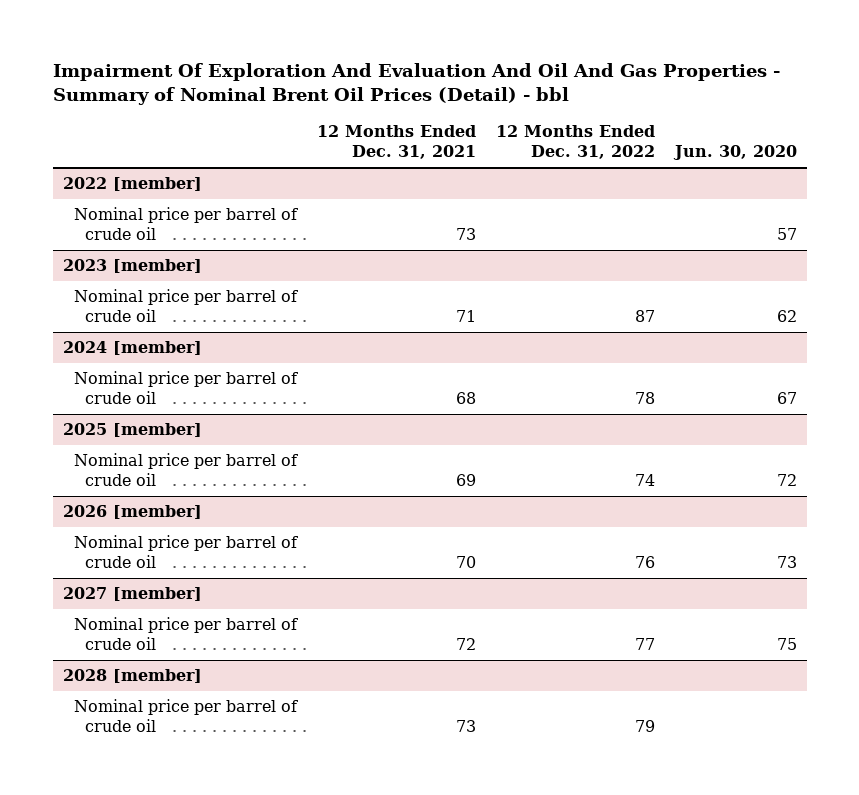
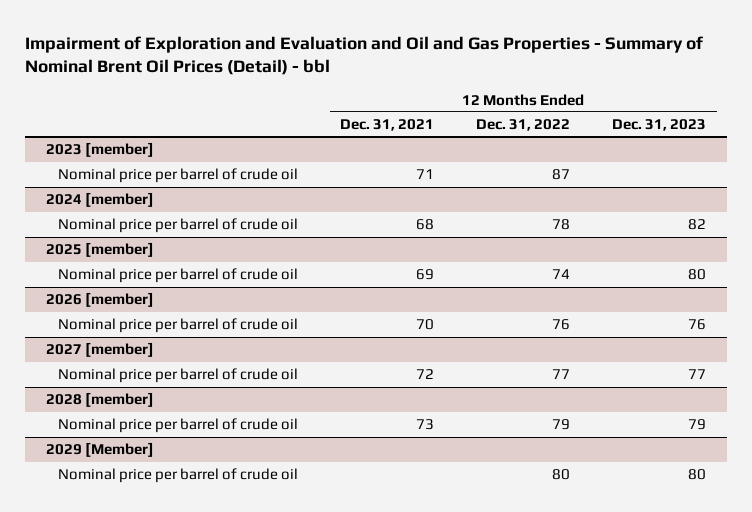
- Impairment Of Exploration And Evaluation And Oil And Gas Properties - Summary of Nominal Brent Oil Prices (Detail) - bbl
+ Impairment of Exploration and Evaluation and Oil and Gas Properties - Summary of Nominal Brent Oil Prices (Detail) - bbl
- | 12 Months Ended Dec. 31, 2021 | 12 Months Ended Dec. 31, 2022 | Jun. 30, 2020
+ | 12 Months Ended Dec. 31, 2021 | 12 Months Ended Dec. 31, 2022 | 12 Months Ended Dec. 31, 2023
- 2022 [member]
- Nominal price per barrel of crude oil | 73 | | 57
+ 2029 [Member]
+ Nominal price per barrel of crude oil | | 80 | 80

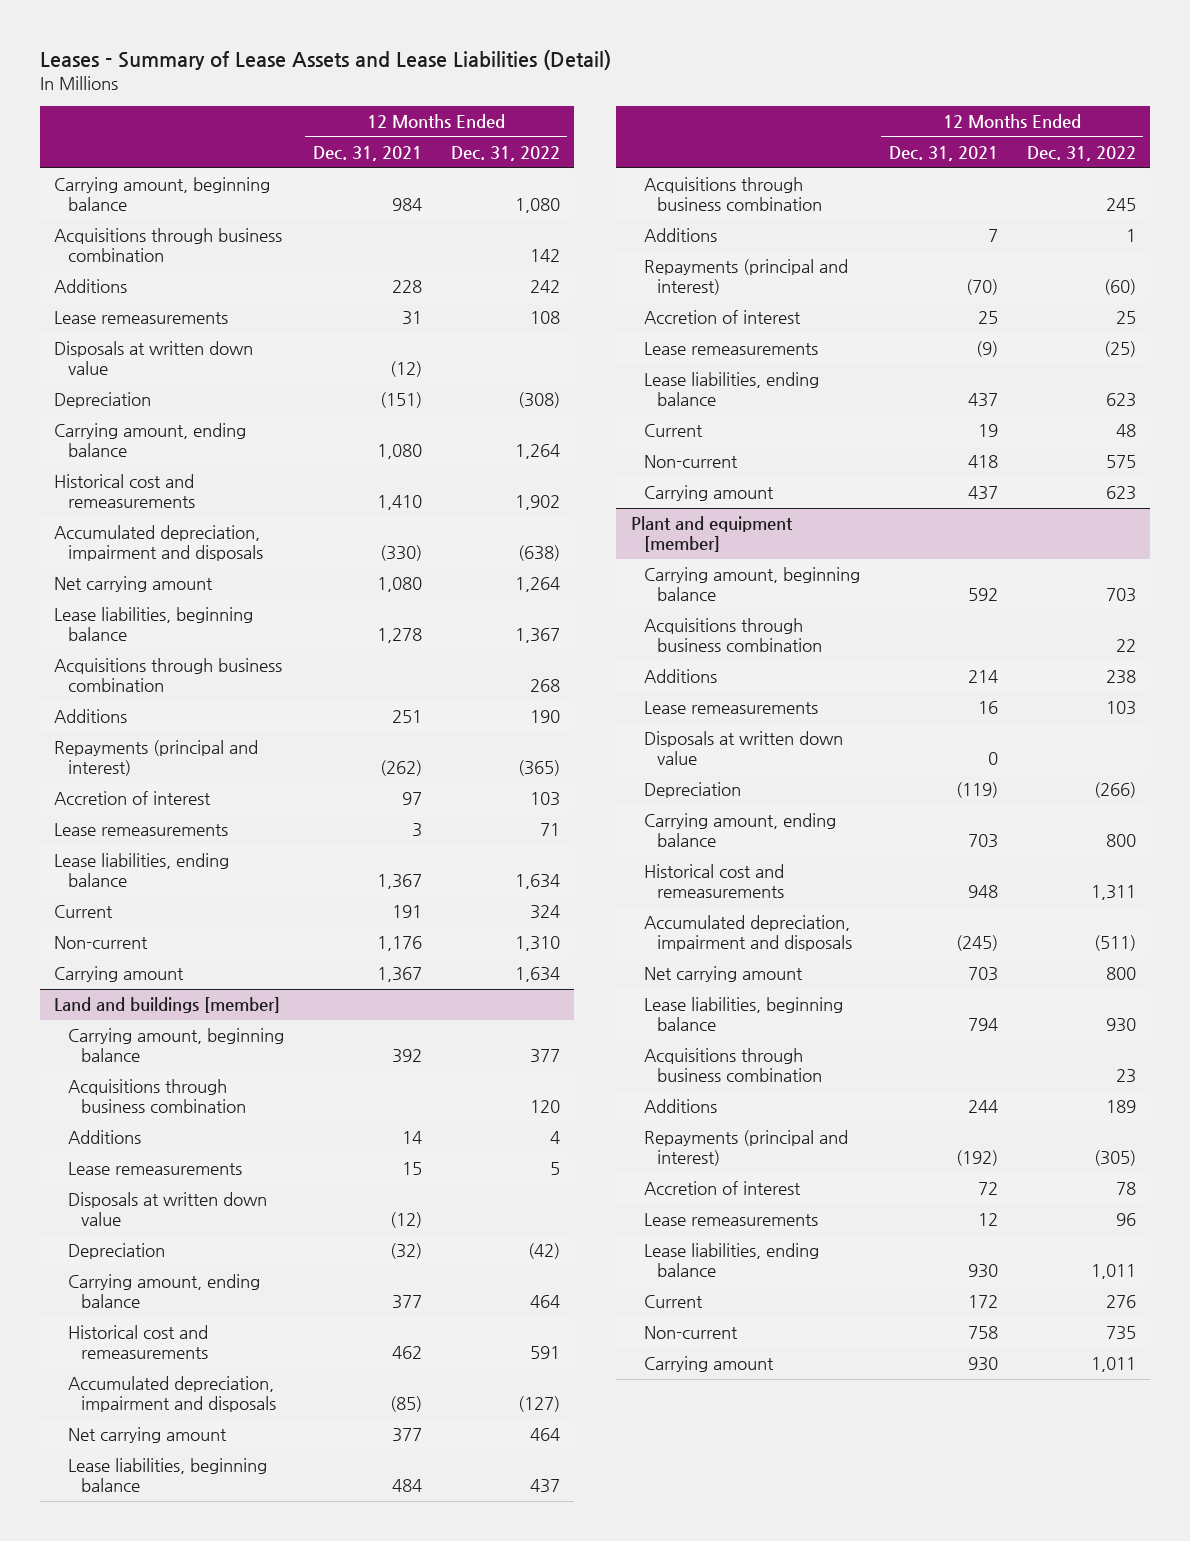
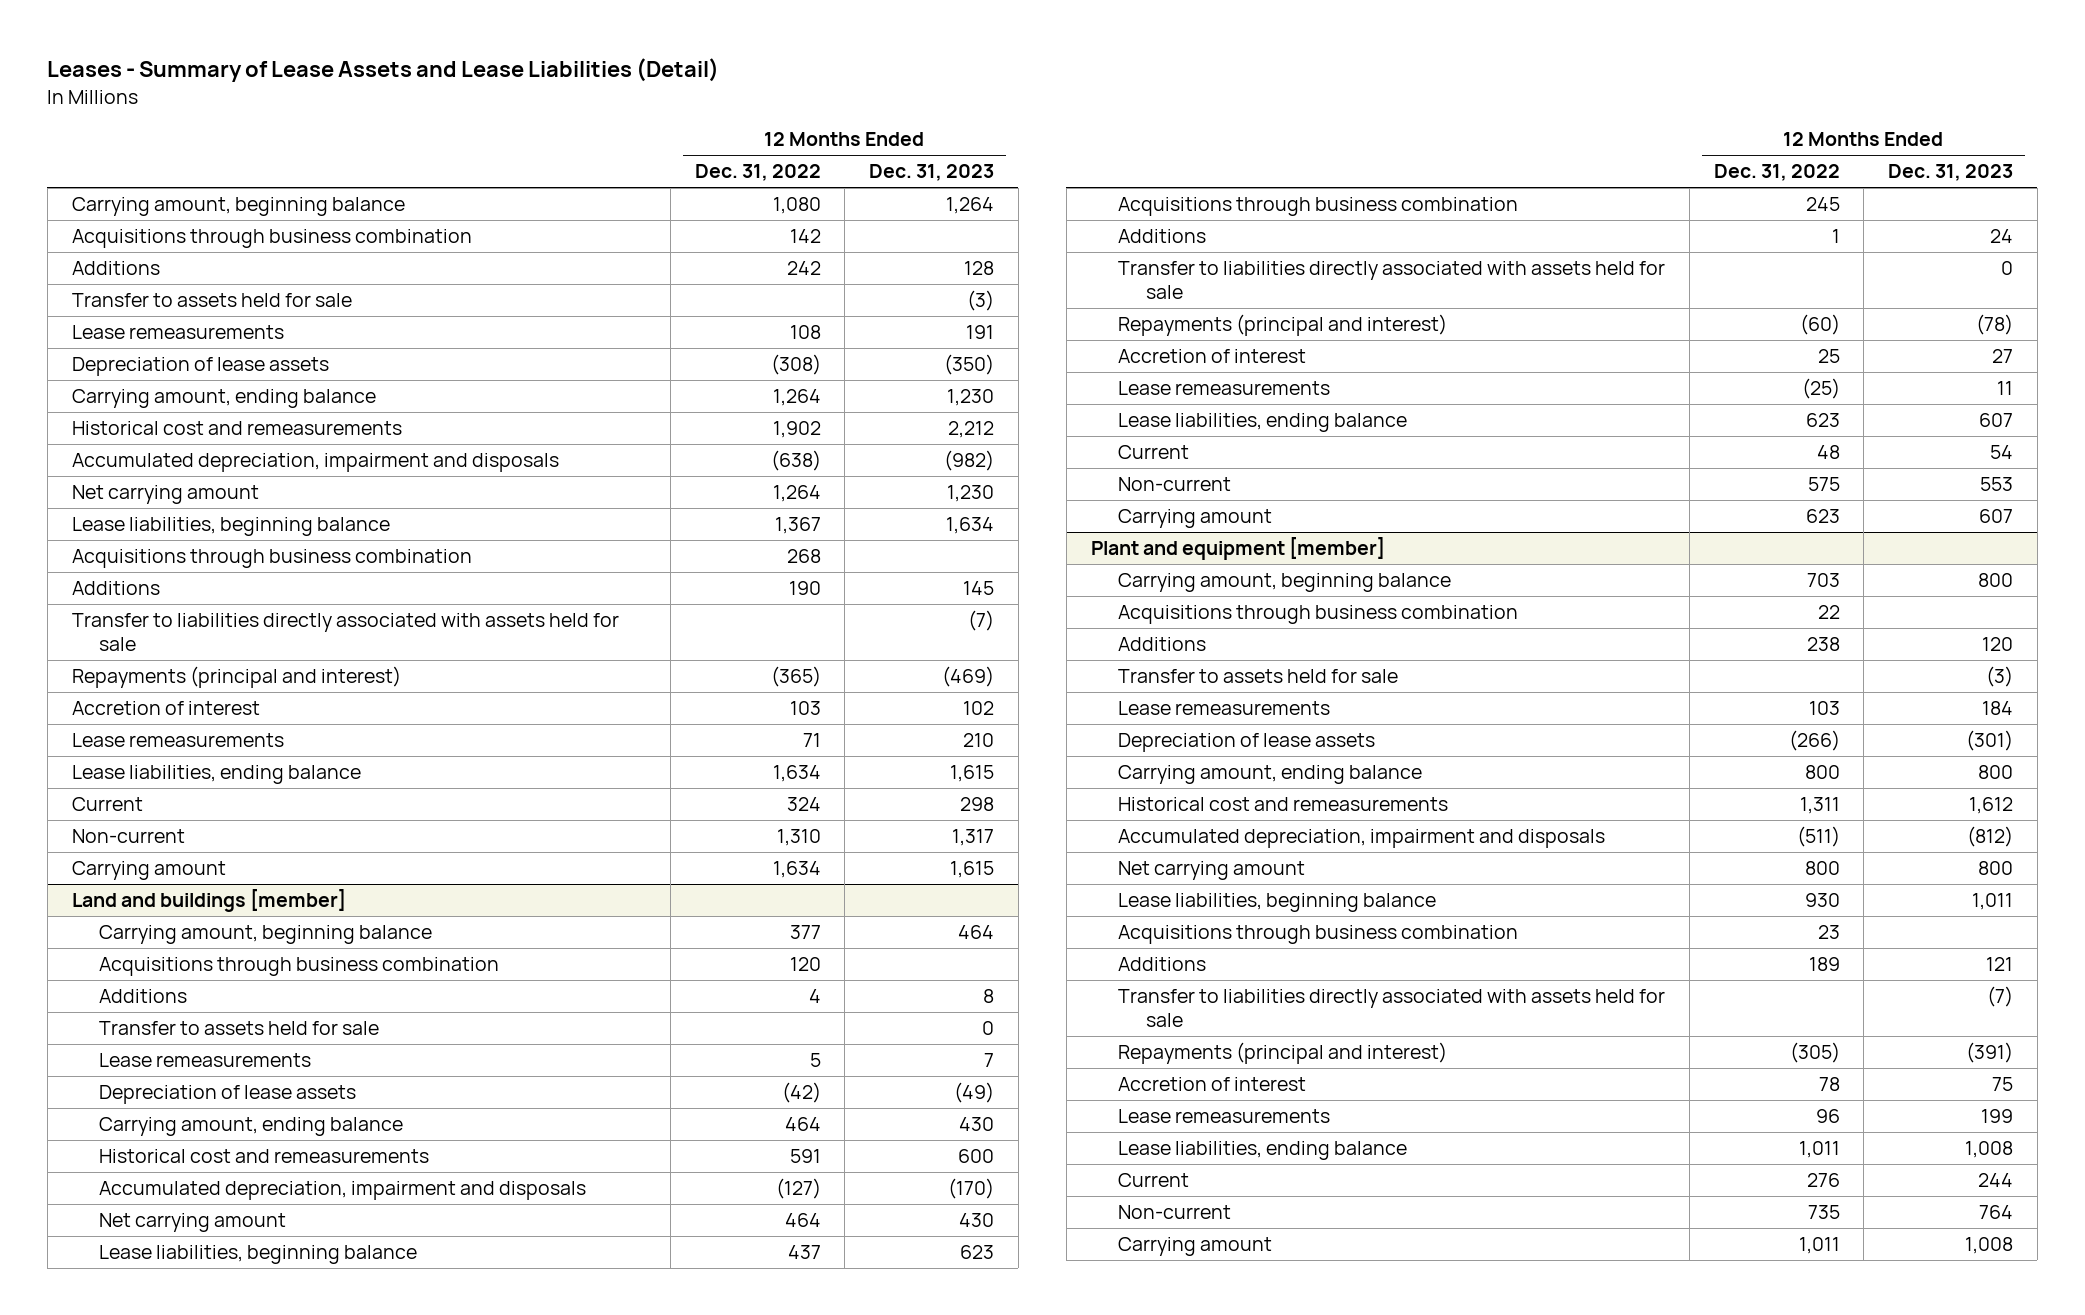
- | 12 Months Ended Dec. 31, 2021 | 12 Months Ended Dec. 31, 2022
+ | 12 Months Ended Dec. 31, 2022 | 12 Months Ended Dec. 31, 2023
+ Transfer to assets held for sale | | (3)
- Disposals at written down value | (12) |
- Depreciation | (151) | (308)
+ Depreciation of lease assets | (308) | (350)
+ Transfer to liabilities directly associated with assets held for sale | | (7)
@ Land and buildings [member]
+ Transfer to assets held for sale | | 0
- Disposals at written down value | (12) |
- Depreciation | (32) | (42)
+ Depreciation of lease assets | (42) | (49)
+ Transfer to liabilities directly associated with assets held for sale | | 0
@ Plant and equipment [member]
+ Transfer to assets held for sale | | (3)
- Disposals at written down value | 0 |
- Depreciation | (119) | (266)
+ Depreciation of lease assets | (266) | (301)
+ Transfer to liabilities directly associated with assets held for sale | | (7)

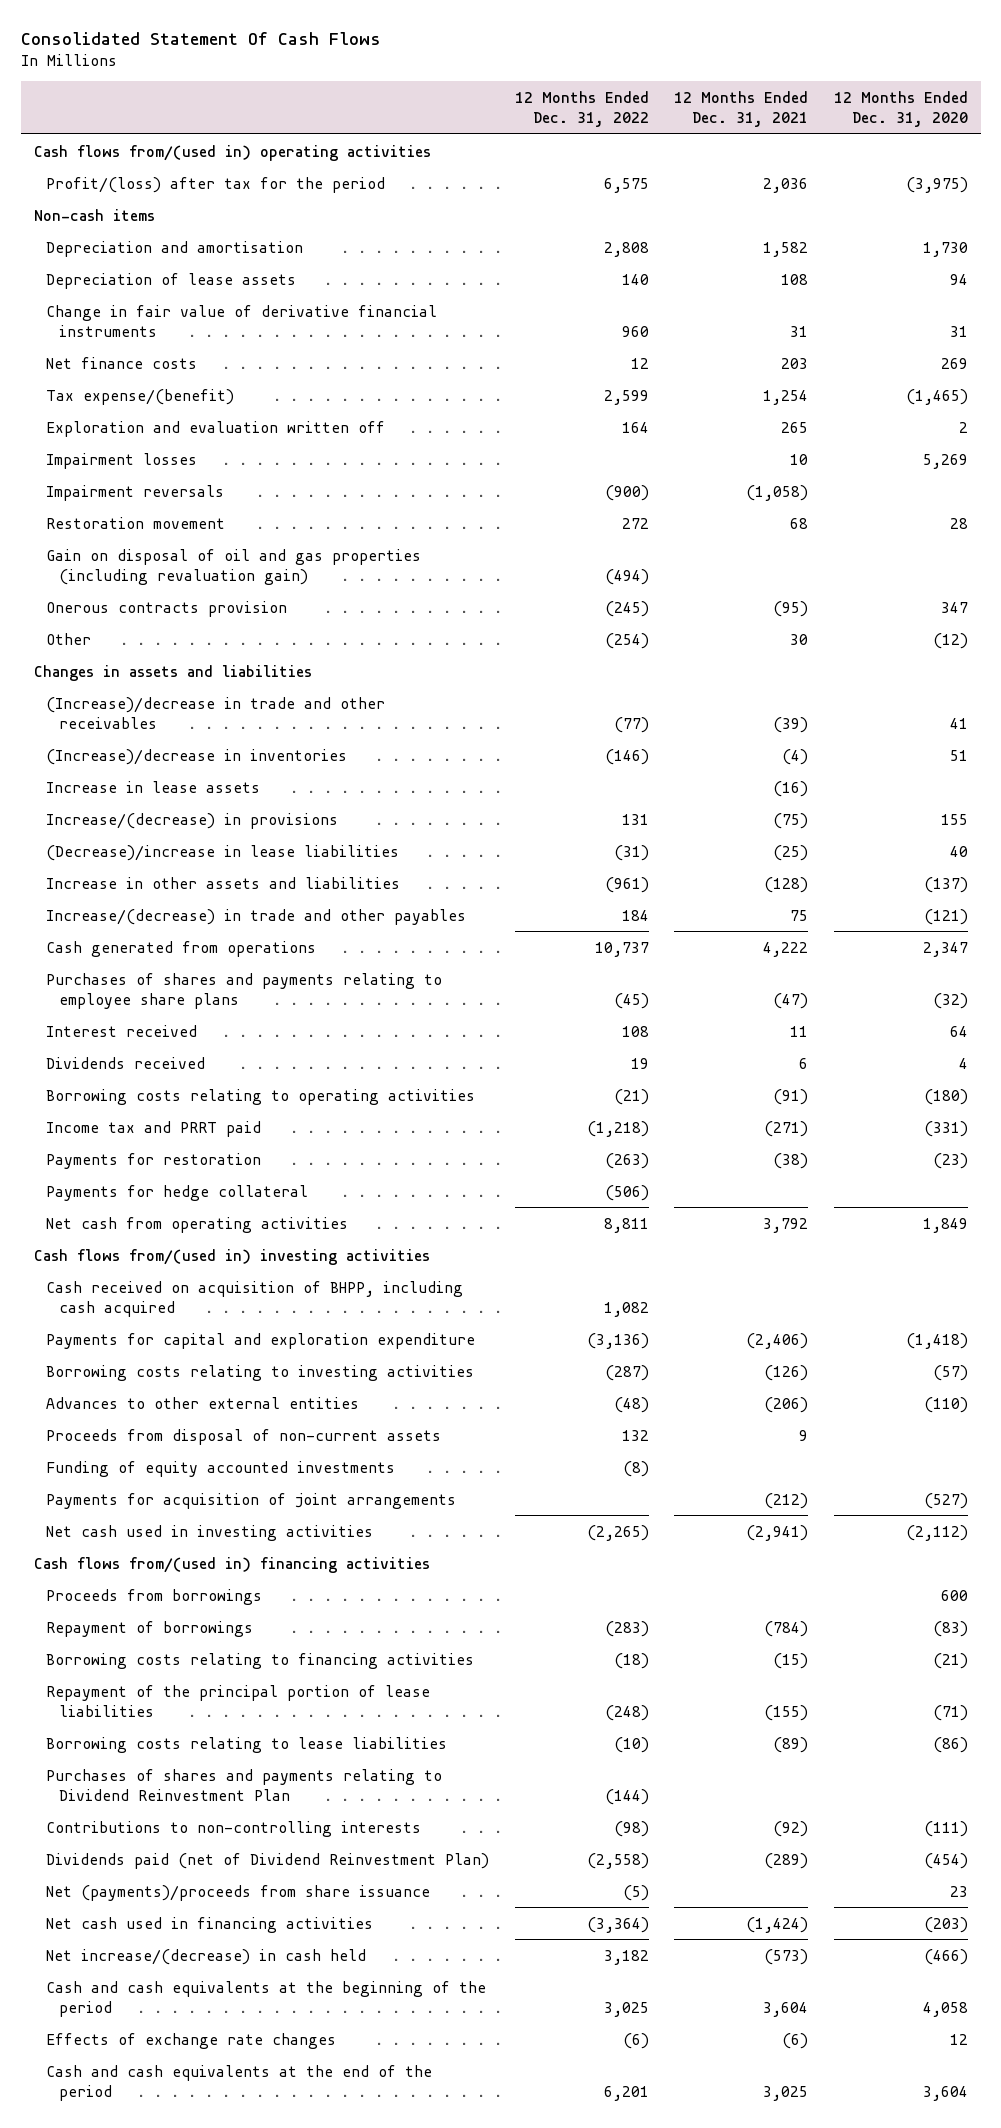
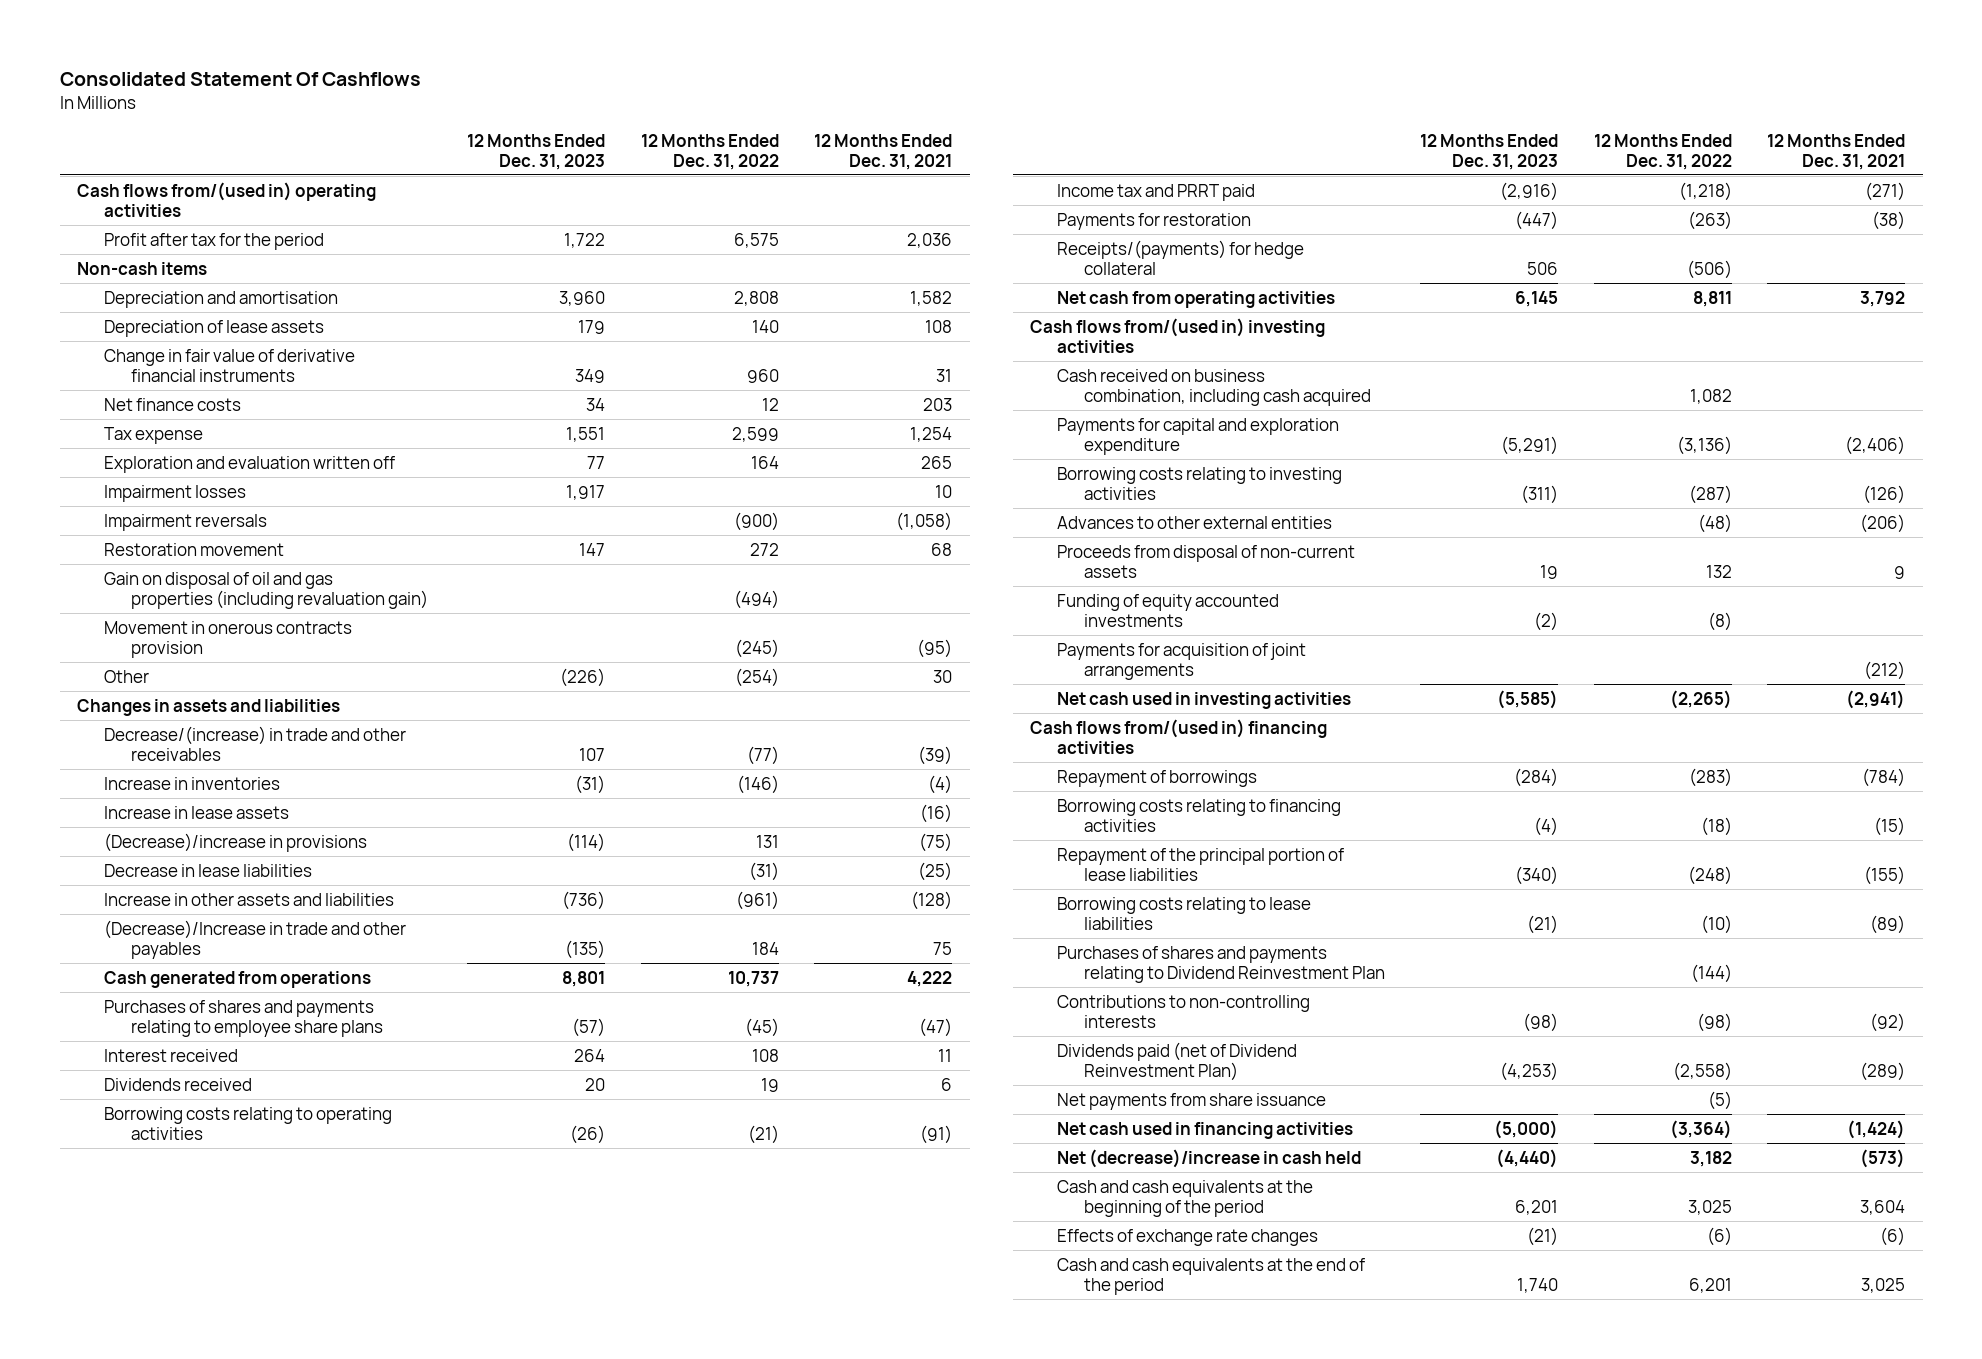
- Consolidated Statement Of Cash Flows
+ Consolidated Statement Of Cashflows
- | 12 Months Ended Dec. 31, 2022 | 12 Months Ended Dec. 31, 2021 | 12 Months Ended Dec. 31, 2020
+ | 12 Months Ended Dec. 31, 2023 | 12 Months Ended Dec. 31, 2022 | 12 Months Ended Dec. 31, 2021
- Profit/(loss) after tax for the period | 6,575 | 2,036 | (3,975)
+ Profit after tax for the period | 1,722 | 6,575 | 2,036
- Tax expense/(benefit) | 2,599 | 1,254 | (1,465)
+ Tax expense | 1,551 | 2,599 | 1,254
- Onerous contracts provision | (245) | (95) | 347
+ Movement in onerous contracts provision | | (245) | (95)
- (Increase)/decrease in trade and other receivables | (77) | (39) | 41
- (Increase)/decrease in inventories | (146) | (4) | 51
+ Decrease/(increase) in trade and other receivables | 107 | (77) | (39)
+ Increase in inventories | (31) | (146) | (4)
- Increase/(decrease) in provisions | 131 | (75) | 155
- (Decrease)/increase in lease liabilities | (31) | (25) | 40
+ (Decrease)/increase in provisions | (114) | 131 | (75)
+ Decrease in lease liabilities | | (31) | (25)
- Increase/(decrease) in trade and other payables | 184 | 75 | (121)
+ (Decrease)/Increase in trade and other payables | (135) | 184 | 75
- Payments for hedge collateral | (506) | |
+ Receipts/(payments) for hedge collateral | 506 | (506) |
- Cash received on acquisition of BHPP, including cash acquired | 1,082 | |
+ Cash received on business combination, including cash acquired | | 1,082 |
- Proceeds from borrowings | | | 600
- Net (payments)/proceeds from share issuance | (5) | | 23
+ Net payments from share issuance | | (5) |
- Net increase/(decrease) in cash held | 3,182 | (573) | (466)
+ Net (decrease)/increase in cash held | (4,440) | 3,182 | (573)

